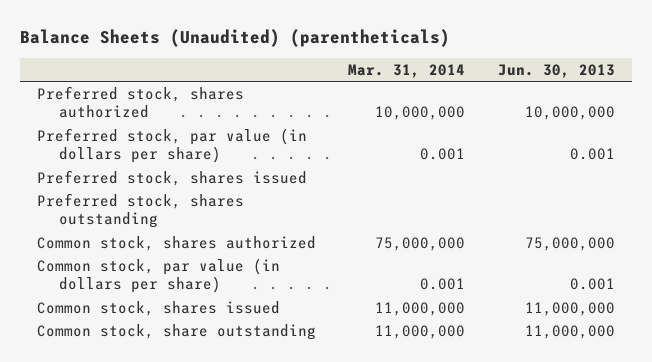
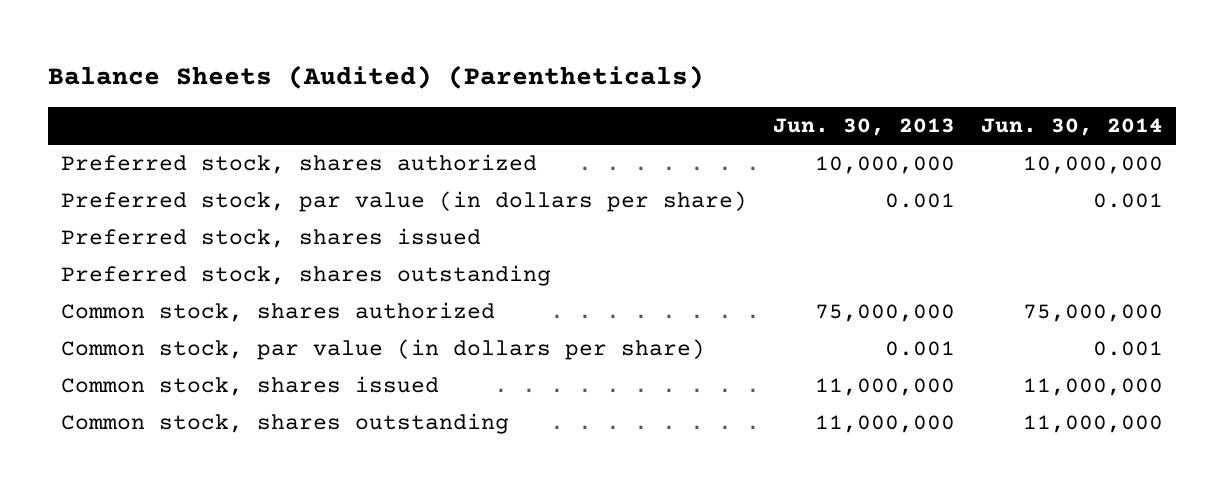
- Balance Sheets (Unaudited) (parentheticals)
+ Balance Sheets (Audited) (Parentheticals)
- | Mar. 31, 2014 | Jun. 30, 2013
+ | Jun. 30, 2013 | Jun. 30, 2014
- Common stock, share outstanding | 11,000,000 | 11,000,000
+ Common stock, shares outstanding | 11,000,000 | 11,000,000

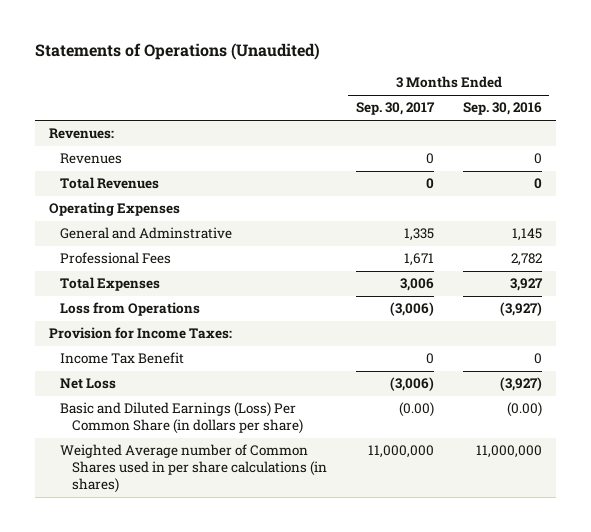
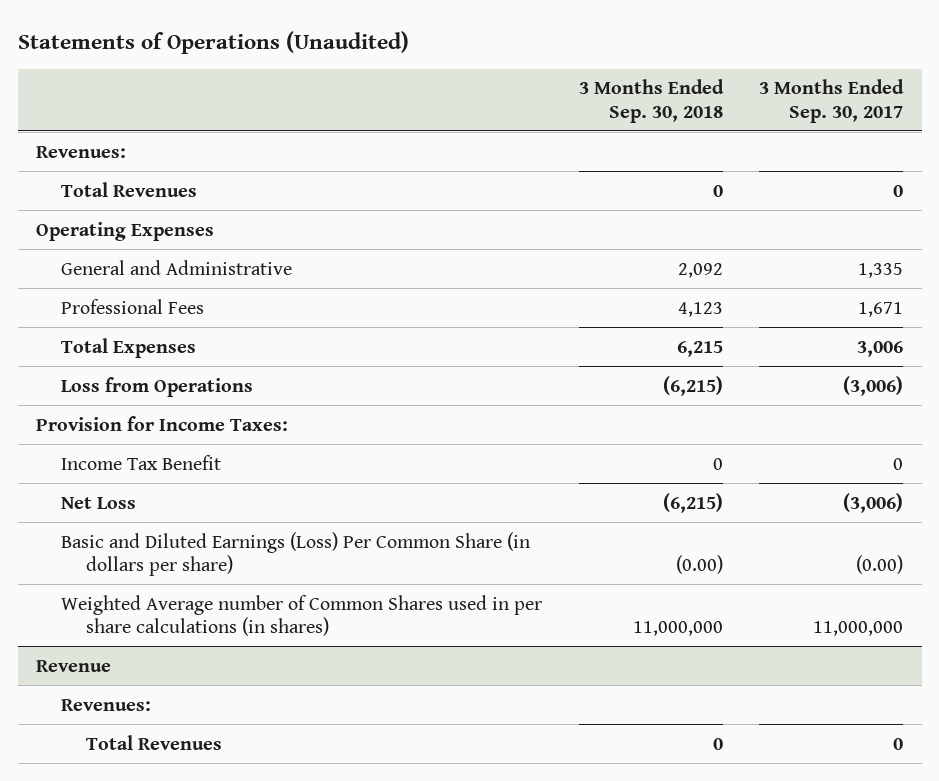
- | 3 Months Ended Sep. 30, 2017 | 3 Months Ended Sep. 30, 2016
+ | 3 Months Ended Sep. 30, 2018 | 3 Months Ended Sep. 30, 2017
- Revenues | 0 | 0
- General and Adminstrative | 1,335 | 1,145
+ General and Administrative | 2,092 | 1,335
+ Revenue
+ Revenues:
+ Total Revenues | 0 | 0

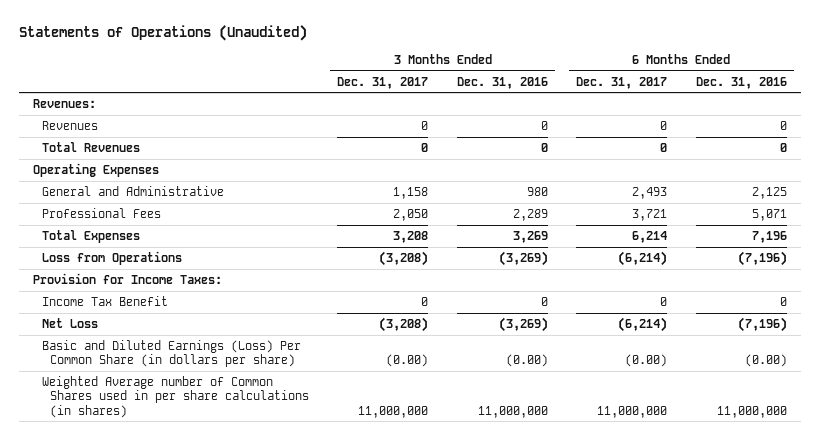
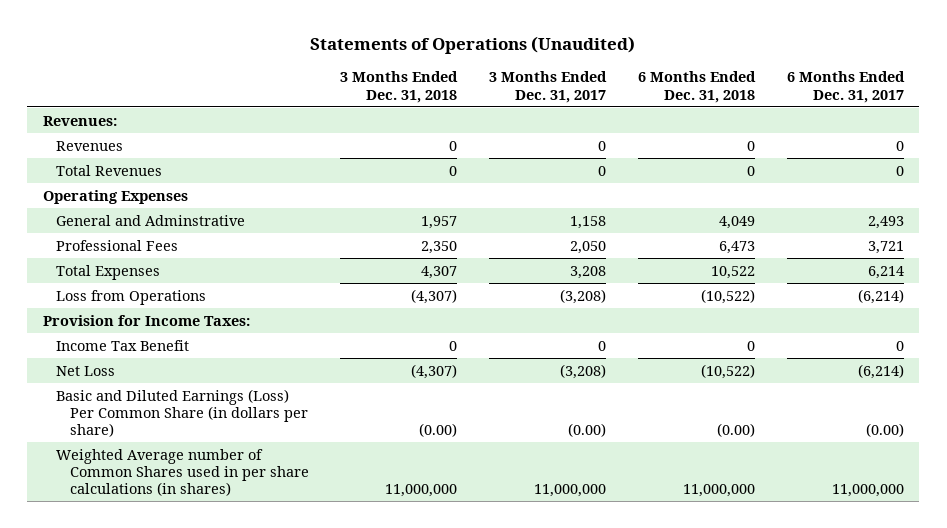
- | 3 Months Ended Dec. 31, 2017 | 3 Months Ended Dec. 31, 2016 | 6 Months Ended Dec. 31, 2017 | 6 Months Ended Dec. 31, 2016
+ | 3 Months Ended Dec. 31, 2018 | 3 Months Ended Dec. 31, 2017 | 6 Months Ended Dec. 31, 2018 | 6 Months Ended Dec. 31, 2017
- General and Administrative | 1,158 | 980 | 2,493 | 2,125
+ General and Adminstrative | 1,957 | 1,158 | 4,049 | 2,493

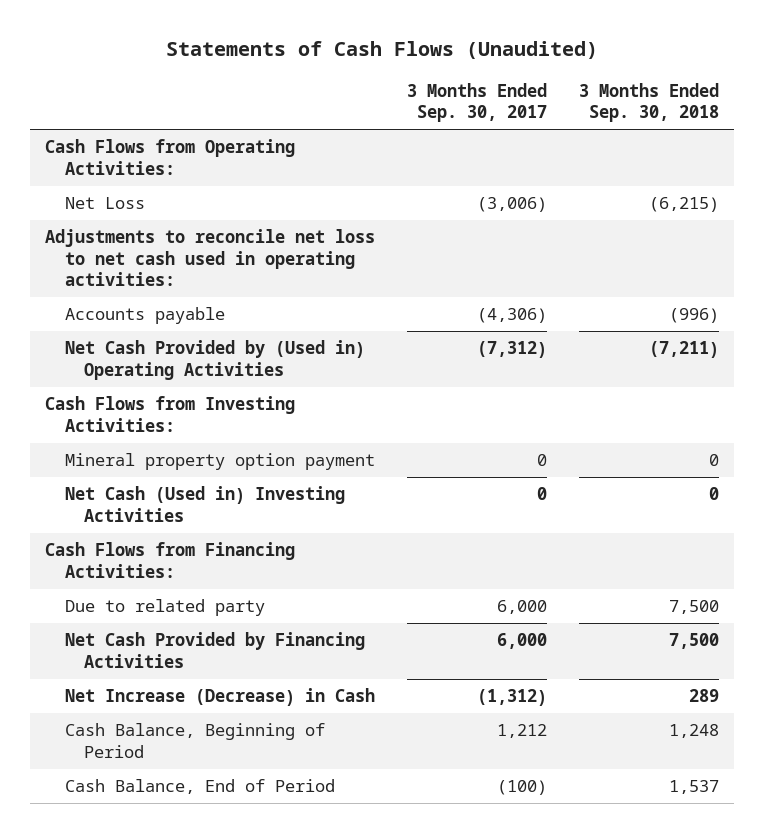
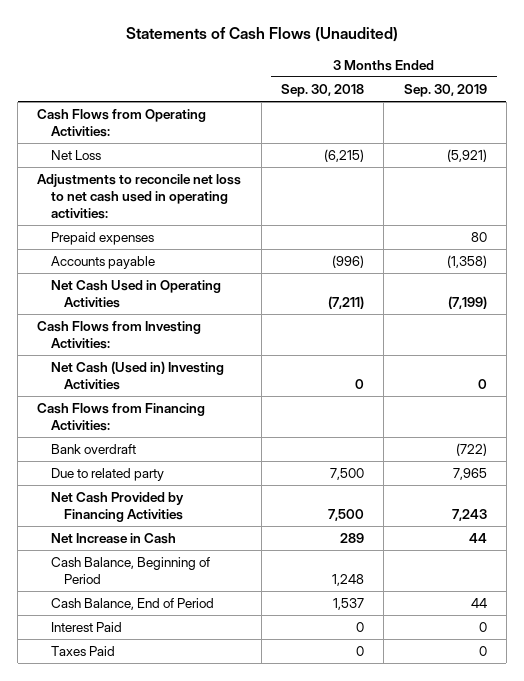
- | 3 Months Ended Sep. 30, 2017 | 3 Months Ended Sep. 30, 2018
+ | 3 Months Ended Sep. 30, 2018 | 3 Months Ended Sep. 30, 2019
+ Prepaid expenses | | 80
- Net Cash Provided by (Used in) Operating Activities | (7,312) | (7,211)
+ Net Cash Used in Operating Activities | (7,211) | (7,199)
- Mineral property option payment | 0 | 0
+ Bank overdraft | | (722)
- Net Increase (Decrease) in Cash | (1,312) | 289
+ Net Increase in Cash | 289 | 44
+ Interest Paid | 0 | 0
+ Taxes Paid | 0 | 0

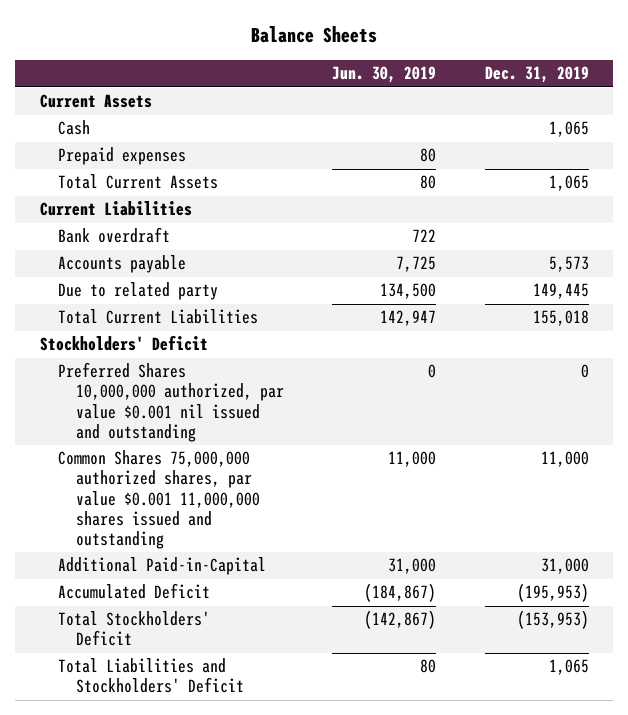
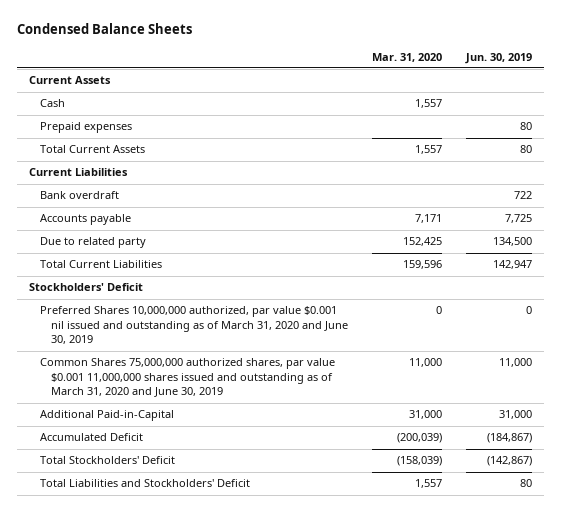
- Balance Sheets
+ Condensed Balance Sheets
- | Jun. 30, 2019 | Dec. 31, 2019
+ | Mar. 31, 2020 | Jun. 30, 2019
- Preferred Shares 10,000,000 authorized, par value $0.001 nil issued and outstanding | 0 | 0
- Common Shares 75,000,000 authorized shares, par value $0.001 11,000,000 shares issued and outstanding | 11,000 | 11,000
+ Preferred Shares 10,000,000 authorized, par value $0.001 nil issued and outstanding as of March 31, 2020 and June 30, 2019 | 0 | 0
+ Common Shares 75,000,000 authorized shares, par value $0.001 11,000,000 shares issued and outstanding as of March 31, 2020 and June 30, 2019 | 11,000 | 11,000

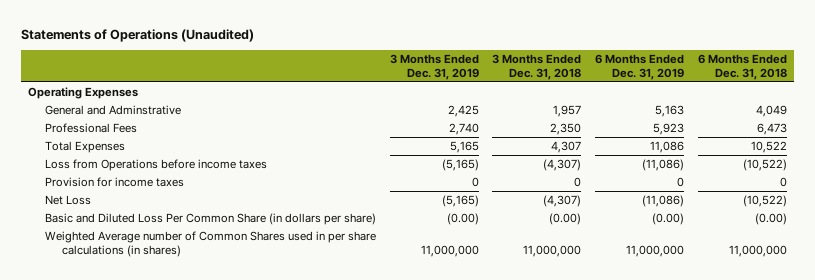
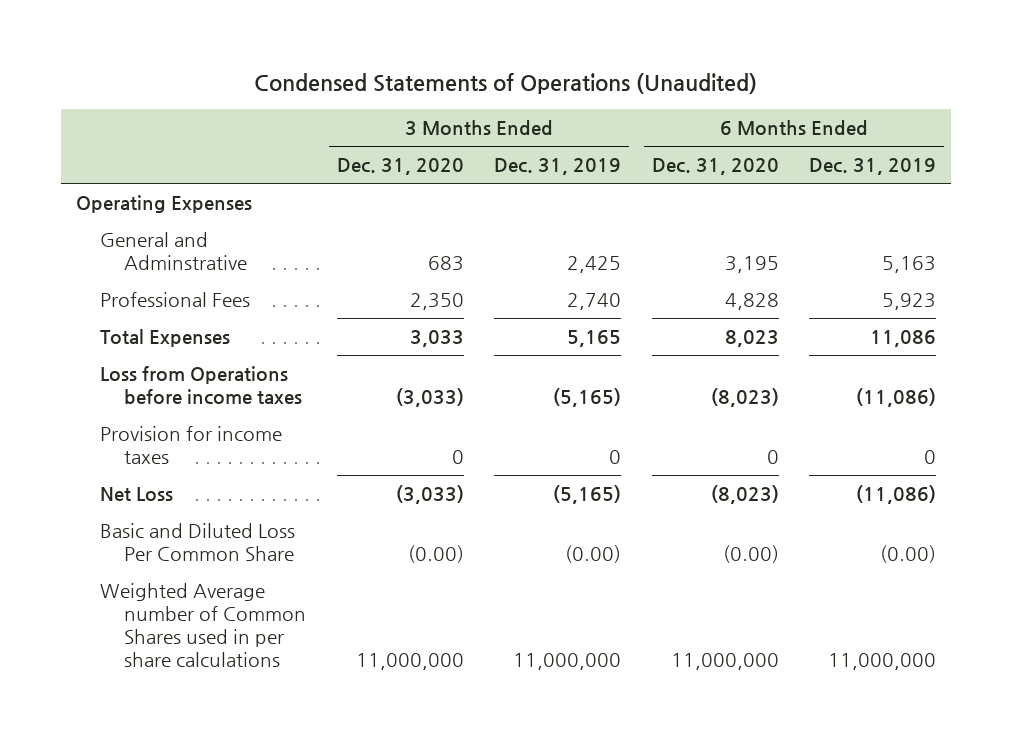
- Statements of Operations (Unaudited)
+ Condensed Statements of Operations (Unaudited)
- | 3 Months Ended Dec. 31, 2019 | 3 Months Ended Dec. 31, 2018 | 6 Months Ended Dec. 31, 2019 | 6 Months Ended Dec. 31, 2018
+ | 3 Months Ended Dec. 31, 2020 | 3 Months Ended Dec. 31, 2019 | 6 Months Ended Dec. 31, 2020 | 6 Months Ended Dec. 31, 2019
- Basic and Diluted Loss Per Common Share (in dollars per share) | (0.00) | (0.00) | (0.00) | (0.00)
- Weighted Average number of Common Shares used in per share calculations (in shares) | 11,000,000 | 11,000,000 | 11,000,000 | 11,000,000
+ Basic and Diluted Loss Per Common Share | (0.00) | (0.00) | (0.00) | (0.00)
+ Weighted Average number of Common Shares used in per share calculations | 11,000,000 | 11,000,000 | 11,000,000 | 11,000,000

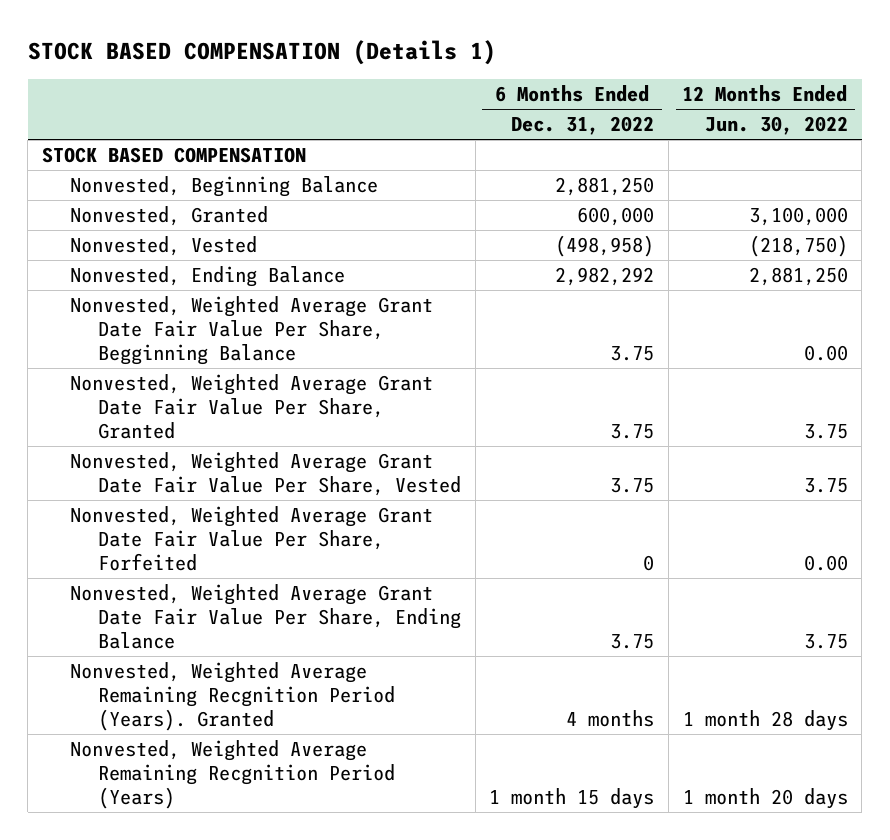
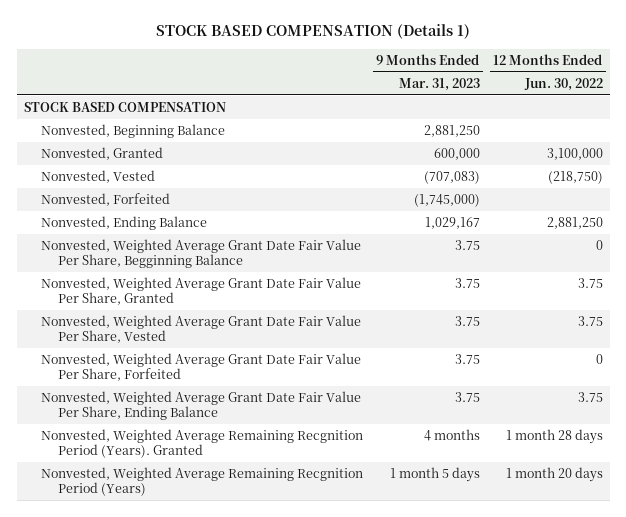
- | 6 Months Ended Dec. 31, 2022 | 12 Months Ended Jun. 30, 2022
+ | 9 Months Ended Mar. 31, 2023 | 12 Months Ended Jun. 30, 2022
+ Nonvested, Forfeited | (1,745,000) |
- Nonvested, Weighted Average Grant Date Fair Value Per Share, Begginning Balance | 3.75 | 0.00
+ Nonvested, Weighted Average Grant Date Fair Value Per Share, Begginning Balance | 3.75 | 0
- Nonvested, Weighted Average Grant Date Fair Value Per Share, Forfeited | 0 | 0.00
+ Nonvested, Weighted Average Grant Date Fair Value Per Share, Forfeited | 3.75 | 0

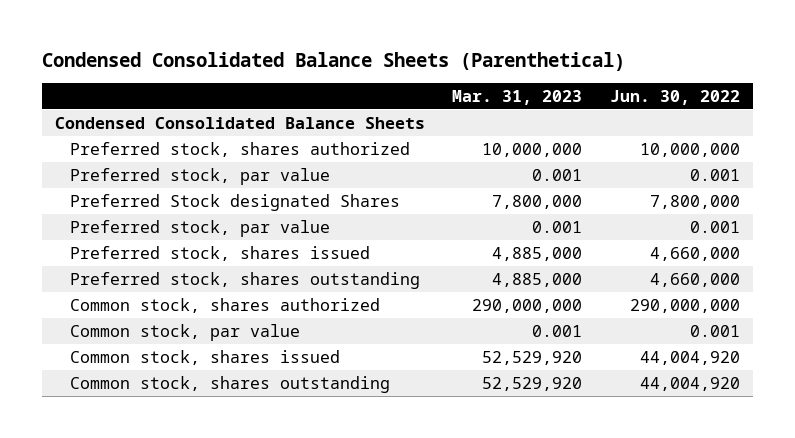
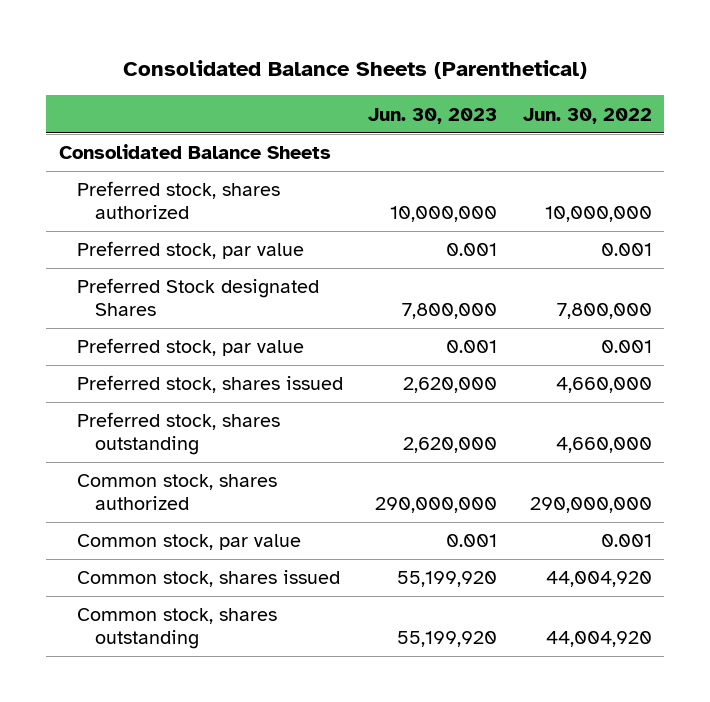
- Condensed Consolidated Balance Sheets (Parenthetical)
+ Consolidated Balance Sheets (Parenthetical)
- | Mar. 31, 2023 | Jun. 30, 2022
+ | Jun. 30, 2023 | Jun. 30, 2022
- Condensed Consolidated Balance Sheets
+ Consolidated Balance Sheets

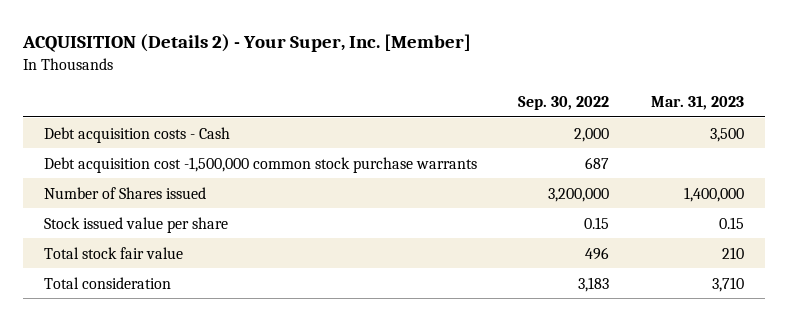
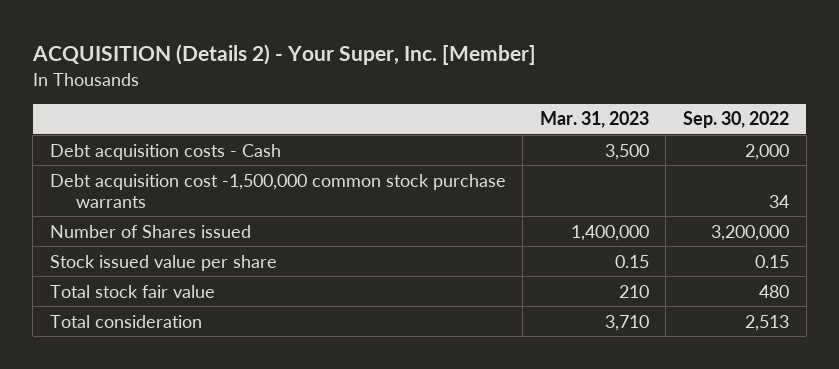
- | Sep. 30, 2022 | Mar. 31, 2023
+ | Mar. 31, 2023 | Sep. 30, 2022
- Debt acquisition cost -1,500,000 common stock purchase warrants | 687 |
+ Debt acquisition cost -1,500,000 common stock purchase warrants | | 34
- Total stock fair value | 496 | 210
- Total consideration | 3,183 | 3,710
+ Total stock fair value | 210 | 480
+ Total consideration | 3,710 | 2,513

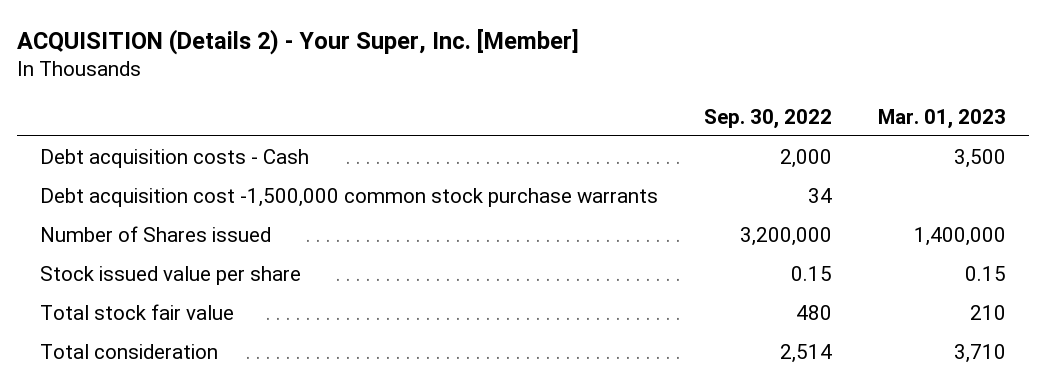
- | Mar. 31, 2023 | Sep. 30, 2022
+ | Sep. 30, 2022 | Mar. 01, 2023
- Total consideration | 3,710 | 2,513
+ Total consideration | 2,514 | 3,710

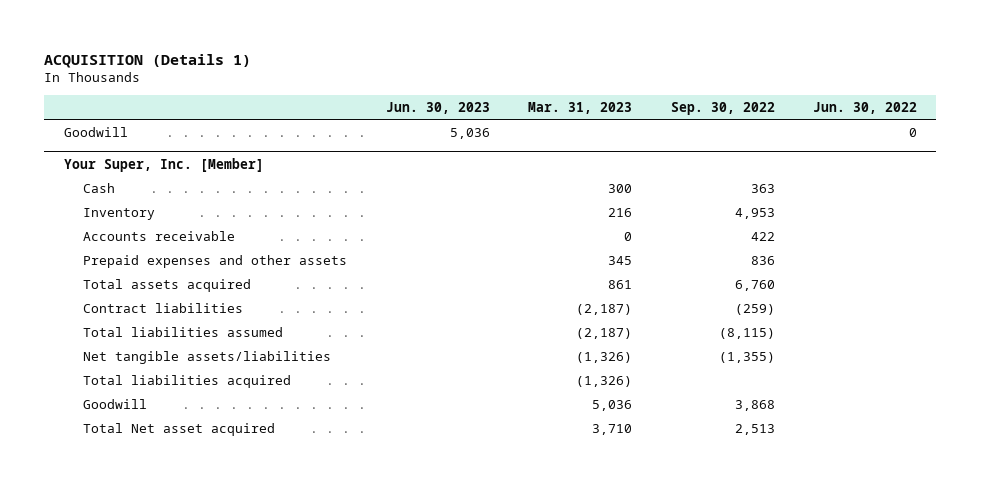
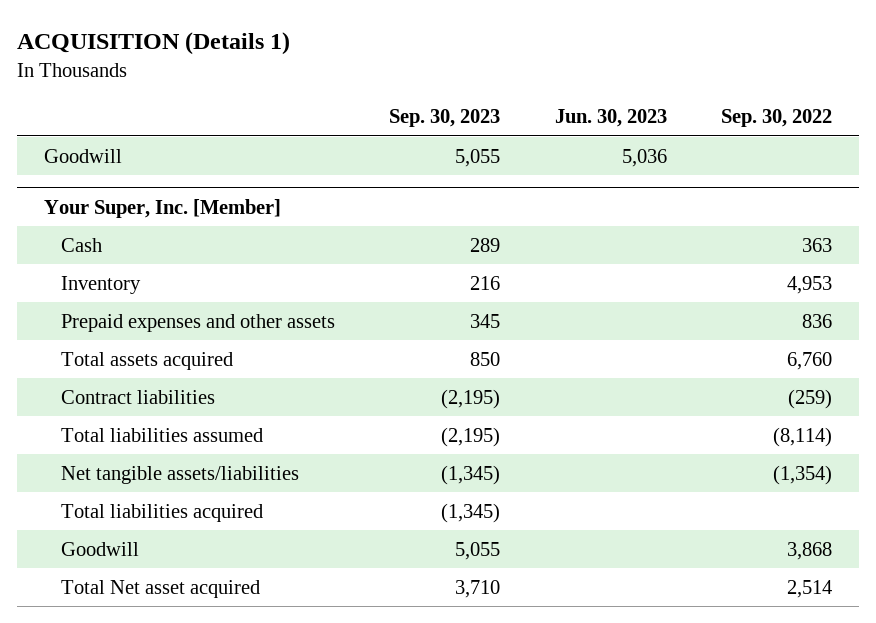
- | Jun. 30, 2023 | Mar. 31, 2023 | Sep. 30, 2022 | Jun. 30, 2022
+ | Sep. 30, 2023 | Jun. 30, 2023 | Sep. 30, 2022
@ Your Super, Inc. [Member]
- Accounts receivable | | 0 | 422 |
- Total liabilities assumed | | (2,187) | (8,115) |
- Net tangible assets/liabilities | | (1,326) | (1,355) |
+ Total liabilities assumed | (2,195) | | (8,114)
+ Net tangible assets/liabilities | (1,345) | | (1,354)
- Total Net asset acquired | | 3,710 | 2,513 |
+ Total Net asset acquired | 3,710 | | 2,514

